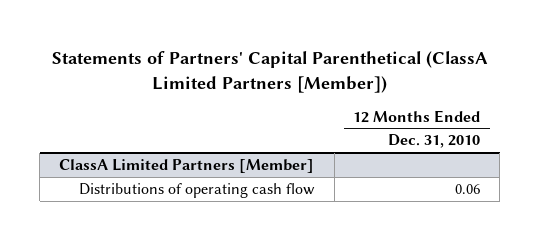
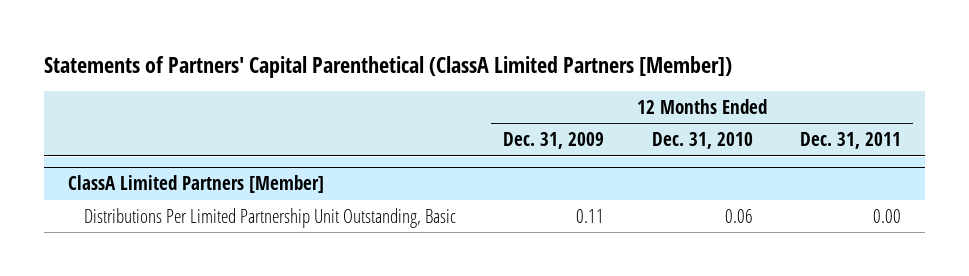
- | 12 Months Ended Dec. 31, 2010
+ | 12 Months Ended Dec. 31, 2009 | 12 Months Ended Dec. 31, 2010 | 12 Months Ended Dec. 31, 2011
@ ClassA Limited Partners [Member]
- Distributions of operating cash flow | 0.06
+ Distributions Per Limited Partnership Unit Outstanding, Basic | 0.11 | 0.06 | 0.00

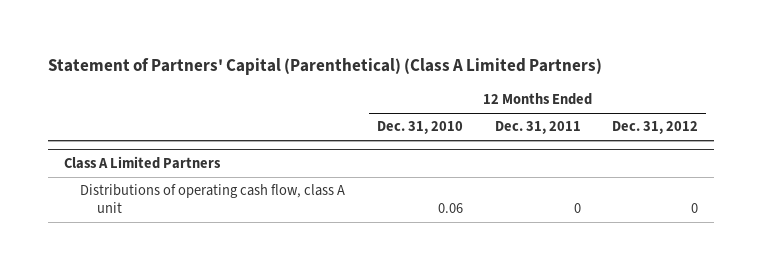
- Statements of Partners' Capital Parenthetical (ClassA Limited Partners [Member])
+ Statement of Partners' Capital (Parenthetical) (Class A Limited Partners)
- | 12 Months Ended Dec. 31, 2009 | 12 Months Ended Dec. 31, 2010 | 12 Months Ended Dec. 31, 2011
+ | 12 Months Ended Dec. 31, 2010 | 12 Months Ended Dec. 31, 2011 | 12 Months Ended Dec. 31, 2012
- ClassA Limited Partners [Member]
- Distributions Per Limited Partnership Unit Outstanding, Basic | 0.11 | 0.06 | 0.00
+ Class A Limited Partners
+ Distributions of operating cash flow, class A unit | 0.06 | 0 | 0

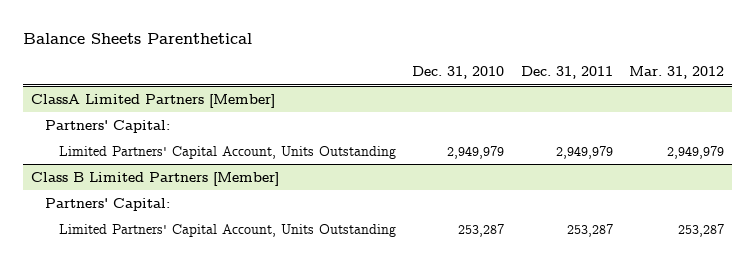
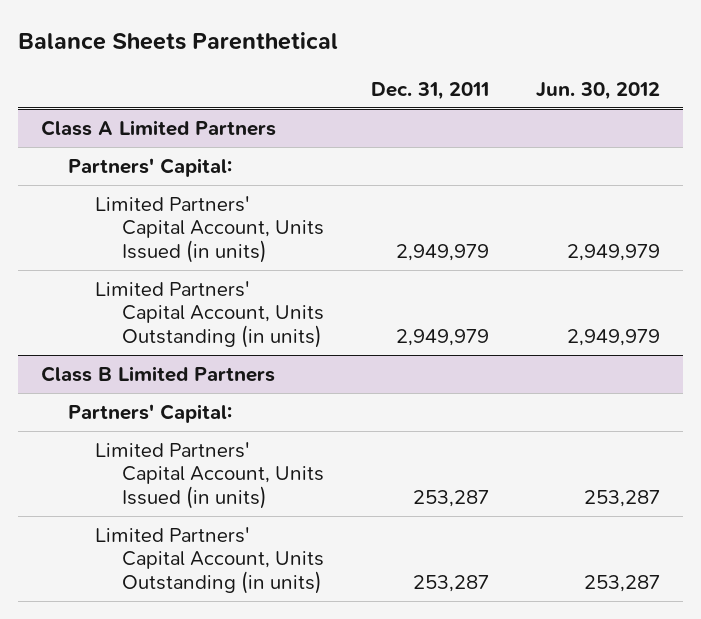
- | Dec. 31, 2010 | Dec. 31, 2011 | Mar. 31, 2012
+ | Dec. 31, 2011 | Jun. 30, 2012
- ClassA Limited Partners [Member]
+ Class A Limited Partners
- Limited Partners' Capital Account, Units Outstanding | 2,949,979 | 2,949,979 | 2,949,979
- Class B Limited Partners [Member]
+ Limited Partners' Capital Account, Units Issued (in units) | 2,949,979 | 2,949,979
+ Limited Partners' Capital Account, Units Outstanding (in units) | 2,949,979 | 2,949,979
+ Class B Limited Partners
- Limited Partners' Capital Account, Units Outstanding | 253,287 | 253,287 | 253,287
+ Limited Partners' Capital Account, Units Issued (in units) | 253,287 | 253,287
+ Limited Partners' Capital Account, Units Outstanding (in units) | 253,287 | 253,287

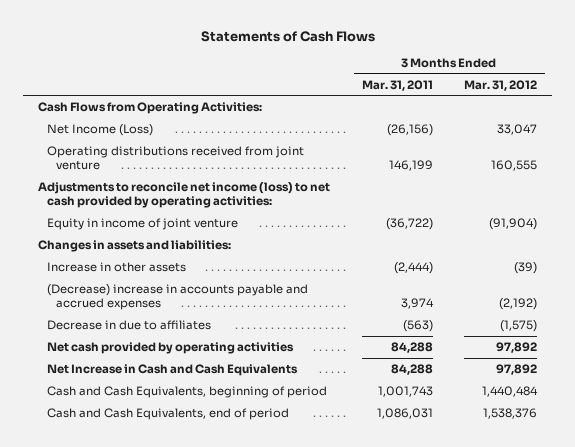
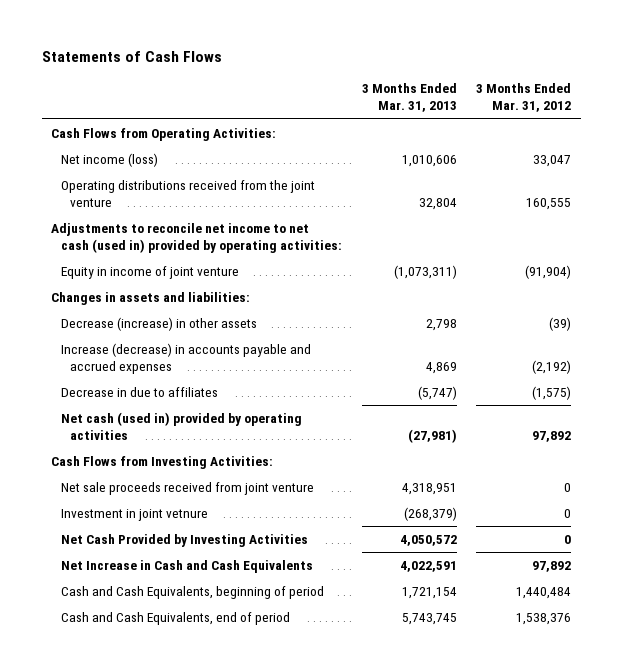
- | 3 Months Ended Mar. 31, 2011 | 3 Months Ended Mar. 31, 2012
+ | 3 Months Ended Mar. 31, 2013 | 3 Months Ended Mar. 31, 2012
- Net Income (Loss) | (26,156) | 33,047
- Operating distributions received from joint venture | 146,199 | 160,555
- Adjustments to reconcile net income (loss) to net cash provided by operating activities:
+ Net income (loss) | 1,010,606 | 33,047
+ Operating distributions received from the joint venture | 32,804 | 160,555
+ Adjustments to reconcile net income to net cash (used in) provided by operating activities:
- Increase in other assets | (2,444) | (39)
- (Decrease) increase in accounts payable and accrued expenses | 3,974 | (2,192)
+ Decrease (increase) in other assets | 2,798 | (39)
+ Increase (decrease) in accounts payable and accrued expenses | 4,869 | (2,192)
- Net cash provided by operating activities | 84,288 | 97,892
+ Net cash (used in) provided by operating activities | (27,981) | 97,892
+ Cash Flows from Investing Activities:
+ Net sale proceeds received from joint venture | 4,318,951 | 0
+ Investment in joint vetnure | (268,379) | 0
+ Net Cash Provided by Investing Activities | 4,050,572 | 0

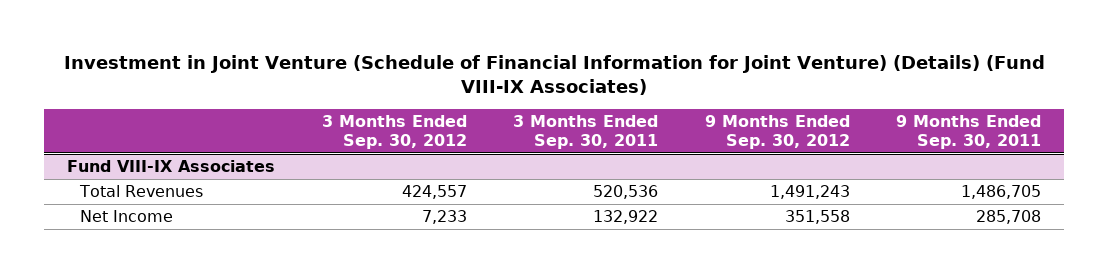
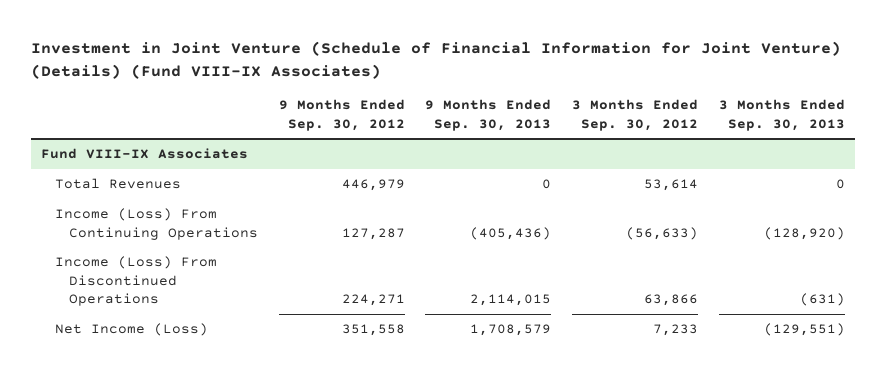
- | 3 Months Ended Sep. 30, 2012 | 3 Months Ended Sep. 30, 2011 | 9 Months Ended Sep. 30, 2012 | 9 Months Ended Sep. 30, 2011
+ | 9 Months Ended Sep. 30, 2012 | 9 Months Ended Sep. 30, 2013 | 3 Months Ended Sep. 30, 2012 | 3 Months Ended Sep. 30, 2013
@ Fund VIII-IX Associates
- Total Revenues | 424,557 | 520,536 | 1,491,243 | 1,486,705
- Net Income | 7,233 | 132,922 | 351,558 | 285,708
+ Total Revenues | 446,979 | 0 | 53,614 | 0
+ Income (Loss) From Continuing Operations | 127,287 | (405,436) | (56,633) | (128,920)
+ Income (Loss) From Discontinued Operations | 224,271 | 2,114,015 | 63,866 | (631)
+ Net Income (Loss) | 351,558 | 1,708,579 | 7,233 | (129,551)

